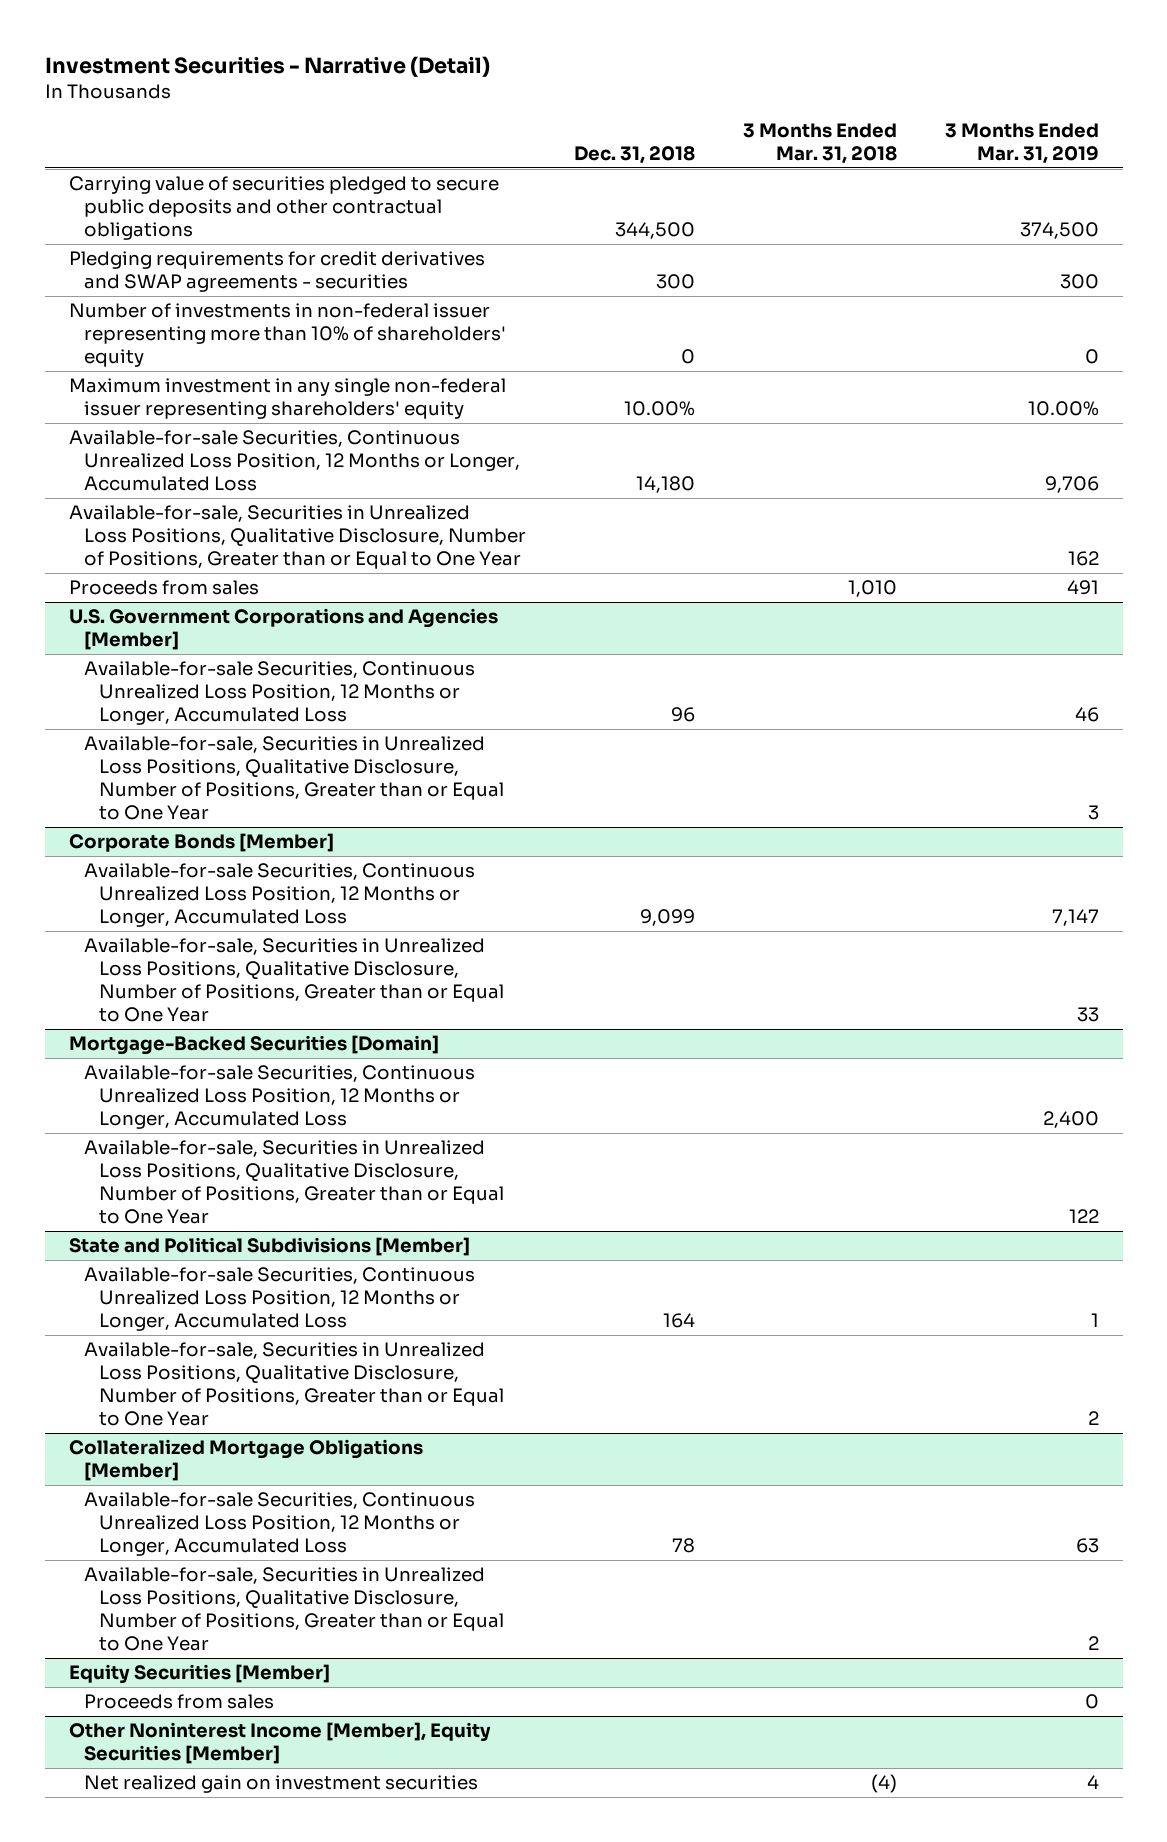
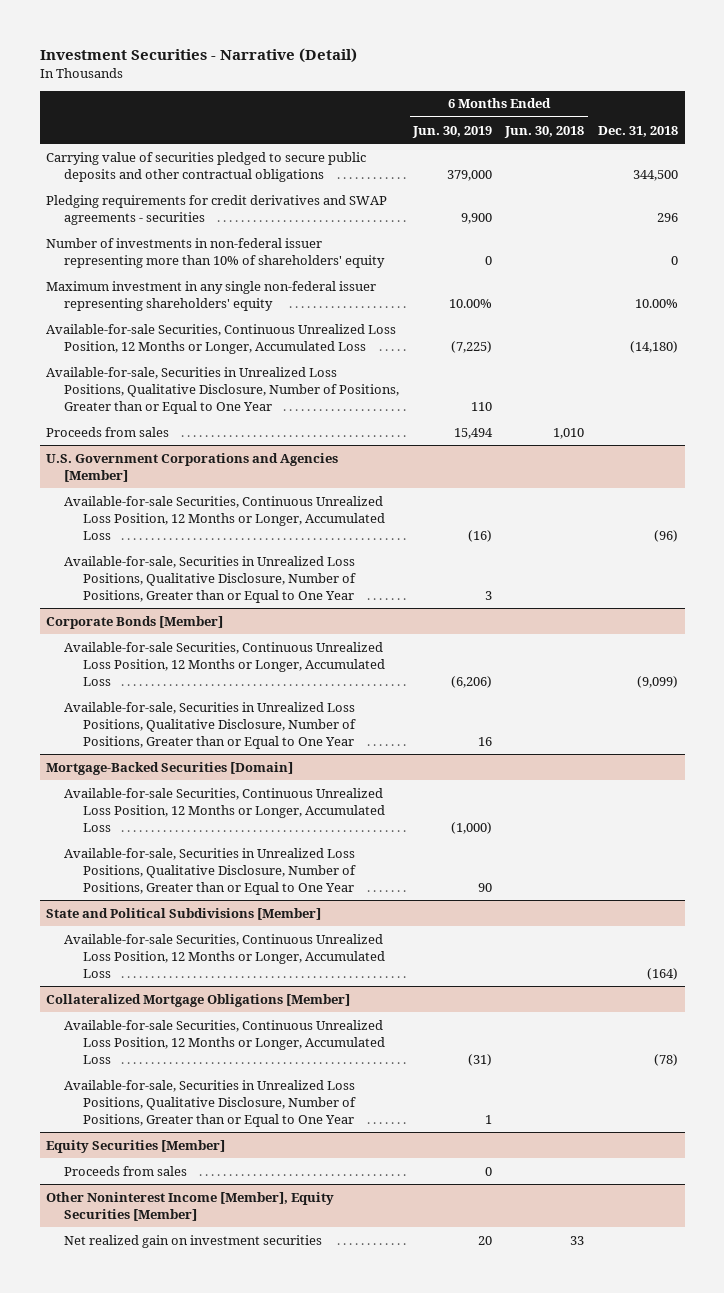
- | Dec. 31, 2018 | 3 Months Ended Mar. 31, 2018 | 3 Months Ended Mar. 31, 2019
+ | 6 Months Ended Jun. 30, 2019 | 6 Months Ended Jun. 30, 2018 | Dec. 31, 2018
- Pledging requirements for credit derivatives and SWAP agreements - securities | 300 | | 300
+ Pledging requirements for credit derivatives and SWAP agreements - securities | 9,900 | | 296
- Available-for-sale Securities, Continuous Unrealized Loss Position, 12 Months or Longer, Accumulated Loss | 14,180 | | 9,706
+ Available-for-sale Securities, Continuous Unrealized Loss Position, 12 Months or Longer, Accumulated Loss | (7,225) | | (14,180)
@ U.S. Government Corporations and Agencies [Member]
- Available-for-sale Securities, Continuous Unrealized Loss Position, 12 Months or Longer, Accumulated Loss | 96 | | 46
+ Available-for-sale Securities, Continuous Unrealized Loss Position, 12 Months or Longer, Accumulated Loss | (16) | | (96)
@ Corporate Bonds [Member]
- Available-for-sale Securities, Continuous Unrealized Loss Position, 12 Months or Longer, Accumulated Loss | 9,099 | | 7,147
+ Available-for-sale Securities, Continuous Unrealized Loss Position, 12 Months or Longer, Accumulated Loss | (6,206) | | (9,099)
@ State and Political Subdivisions [Member]
- Available-for-sale Securities, Continuous Unrealized Loss Position, 12 Months or Longer, Accumulated Loss | 164 | | 1
- Available-for-sale, Securities in Unrealized Loss Positions, Qualitative Disclosure, Number of Positions, Greater than or Equal to One Year | | | 2
+ Available-for-sale Securities, Continuous Unrealized Loss Position, 12 Months or Longer, Accumulated Loss | | | (164)
@ Collateralized Mortgage Obligations [Member]
- Available-for-sale Securities, Continuous Unrealized Loss Position, 12 Months or Longer, Accumulated Loss | 78 | | 63
+ Available-for-sale Securities, Continuous Unrealized Loss Position, 12 Months or Longer, Accumulated Loss | (31) | | (78)

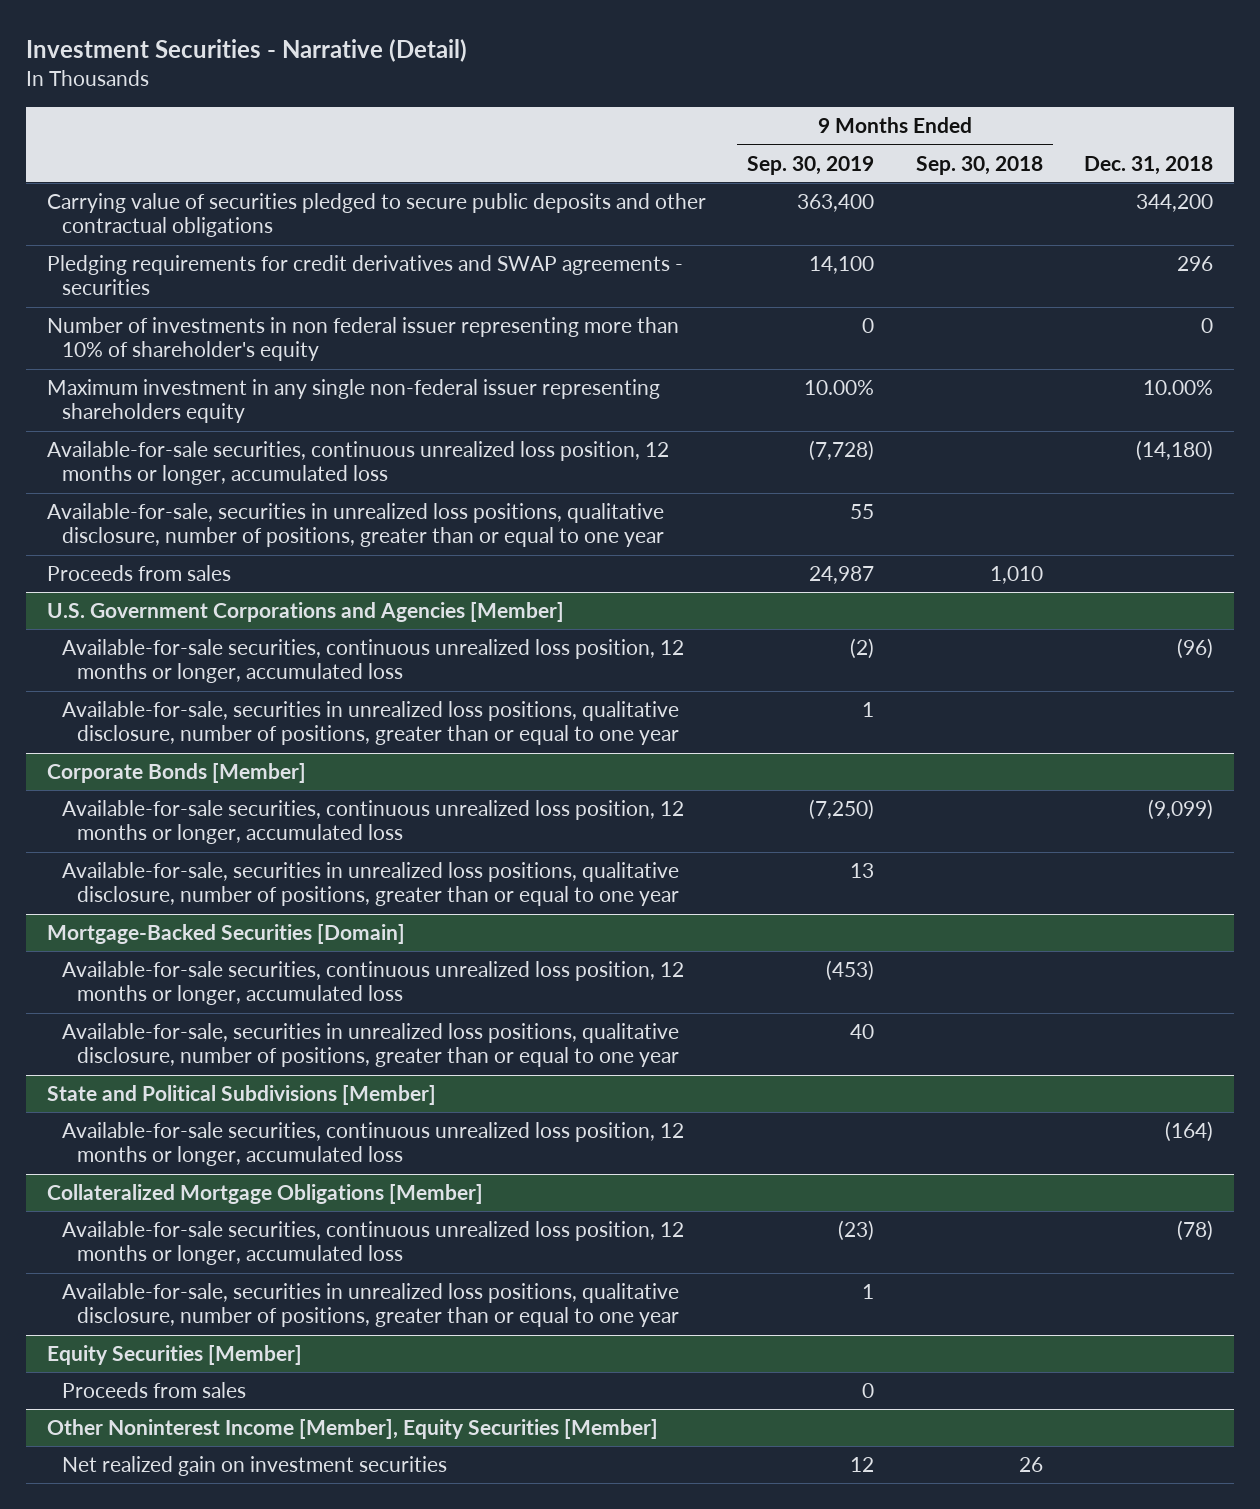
- | 6 Months Ended Jun. 30, 2019 | 6 Months Ended Jun. 30, 2018 | Dec. 31, 2018
+ | 9 Months Ended Sep. 30, 2019 | 9 Months Ended Sep. 30, 2018 | Dec. 31, 2018
- Carrying value of securities pledged to secure public deposits and other contractual obligations | 379,000 | | 344,500
+ Carrying value of securities pledged to secure public deposits and other contractual obligations | 363,400 | | 344,200
- Number of investments in non-federal issuer representing more than 10% of shareholders' equity | 0 | | 0
- Maximum investment in any single non-federal issuer representing shareholders' equity | 10.00% | | 10.00%
- Available-for-sale Securities, Continuous Unrealized Loss Position, 12 Months or Longer, Accumulated Loss | (7,225) | | (14,180)
- Available-for-sale, Securities in Unrealized Loss Positions, Qualitative Disclosure, Number of Positions, Greater than or Equal to One Year | 110 | |
+ Number of investments in non federal issuer representing more than 10% of shareholder's equity | 0 | | 0
+ Maximum investment in any single non-federal issuer representing shareholders equity | 10.00% | | 10.00%
+ Available-for-sale securities, continuous unrealized loss position, 12 months or longer, accumulated loss | (7,728) | | (14,180)
+ Available-for-sale, securities in unrealized loss positions, qualitative disclosure, number of positions, greater than or equal to one year | 55 | |
@ U.S. Government Corporations and Agencies [Member]
- Available-for-sale Securities, Continuous Unrealized Loss Position, 12 Months or Longer, Accumulated Loss | (16) | | (96)
- Available-for-sale, Securities in Unrealized Loss Positions, Qualitative Disclosure, Number of Positions, Greater than or Equal to One Year | 3 | |
+ Available-for-sale securities, continuous unrealized loss position, 12 months or longer, accumulated loss | (2) | | (96)
+ Available-for-sale, securities in unrealized loss positions, qualitative disclosure, number of positions, greater than or equal to one year | 1 | |
@ Corporate Bonds [Member]
- Available-for-sale Securities, Continuous Unrealized Loss Position, 12 Months or Longer, Accumulated Loss | (6,206) | | (9,099)
- Available-for-sale, Securities in Unrealized Loss Positions, Qualitative Disclosure, Number of Positions, Greater than or Equal to One Year | 16 | |
+ Available-for-sale securities, continuous unrealized loss position, 12 months or longer, accumulated loss | (7,250) | | (9,099)
+ Available-for-sale, securities in unrealized loss positions, qualitative disclosure, number of positions, greater than or equal to one year | 13 | |
@ Mortgage-Backed Securities [Domain]
- Available-for-sale Securities, Continuous Unrealized Loss Position, 12 Months or Longer, Accumulated Loss | (1,000) | |
- Available-for-sale, Securities in Unrealized Loss Positions, Qualitative Disclosure, Number of Positions, Greater than or Equal to One Year | 90 | |
+ Available-for-sale securities, continuous unrealized loss position, 12 months or longer, accumulated loss | (453) | |
+ Available-for-sale, securities in unrealized loss positions, qualitative disclosure, number of positions, greater than or equal to one year | 40 | |
@ State and Political Subdivisions [Member]
- Available-for-sale Securities, Continuous Unrealized Loss Position, 12 Months or Longer, Accumulated Loss | | | (164)
+ Available-for-sale securities, continuous unrealized loss position, 12 months or longer, accumulated loss | | | (164)
@ Collateralized Mortgage Obligations [Member]
- Available-for-sale Securities, Continuous Unrealized Loss Position, 12 Months or Longer, Accumulated Loss | (31) | | (78)
- Available-for-sale, Securities in Unrealized Loss Positions, Qualitative Disclosure, Number of Positions, Greater than or Equal to One Year | 1 | |
+ Available-for-sale securities, continuous unrealized loss position, 12 months or longer, accumulated loss | (23) | | (78)
+ Available-for-sale, securities in unrealized loss positions, qualitative disclosure, number of positions, greater than or equal to one year | 1 | |

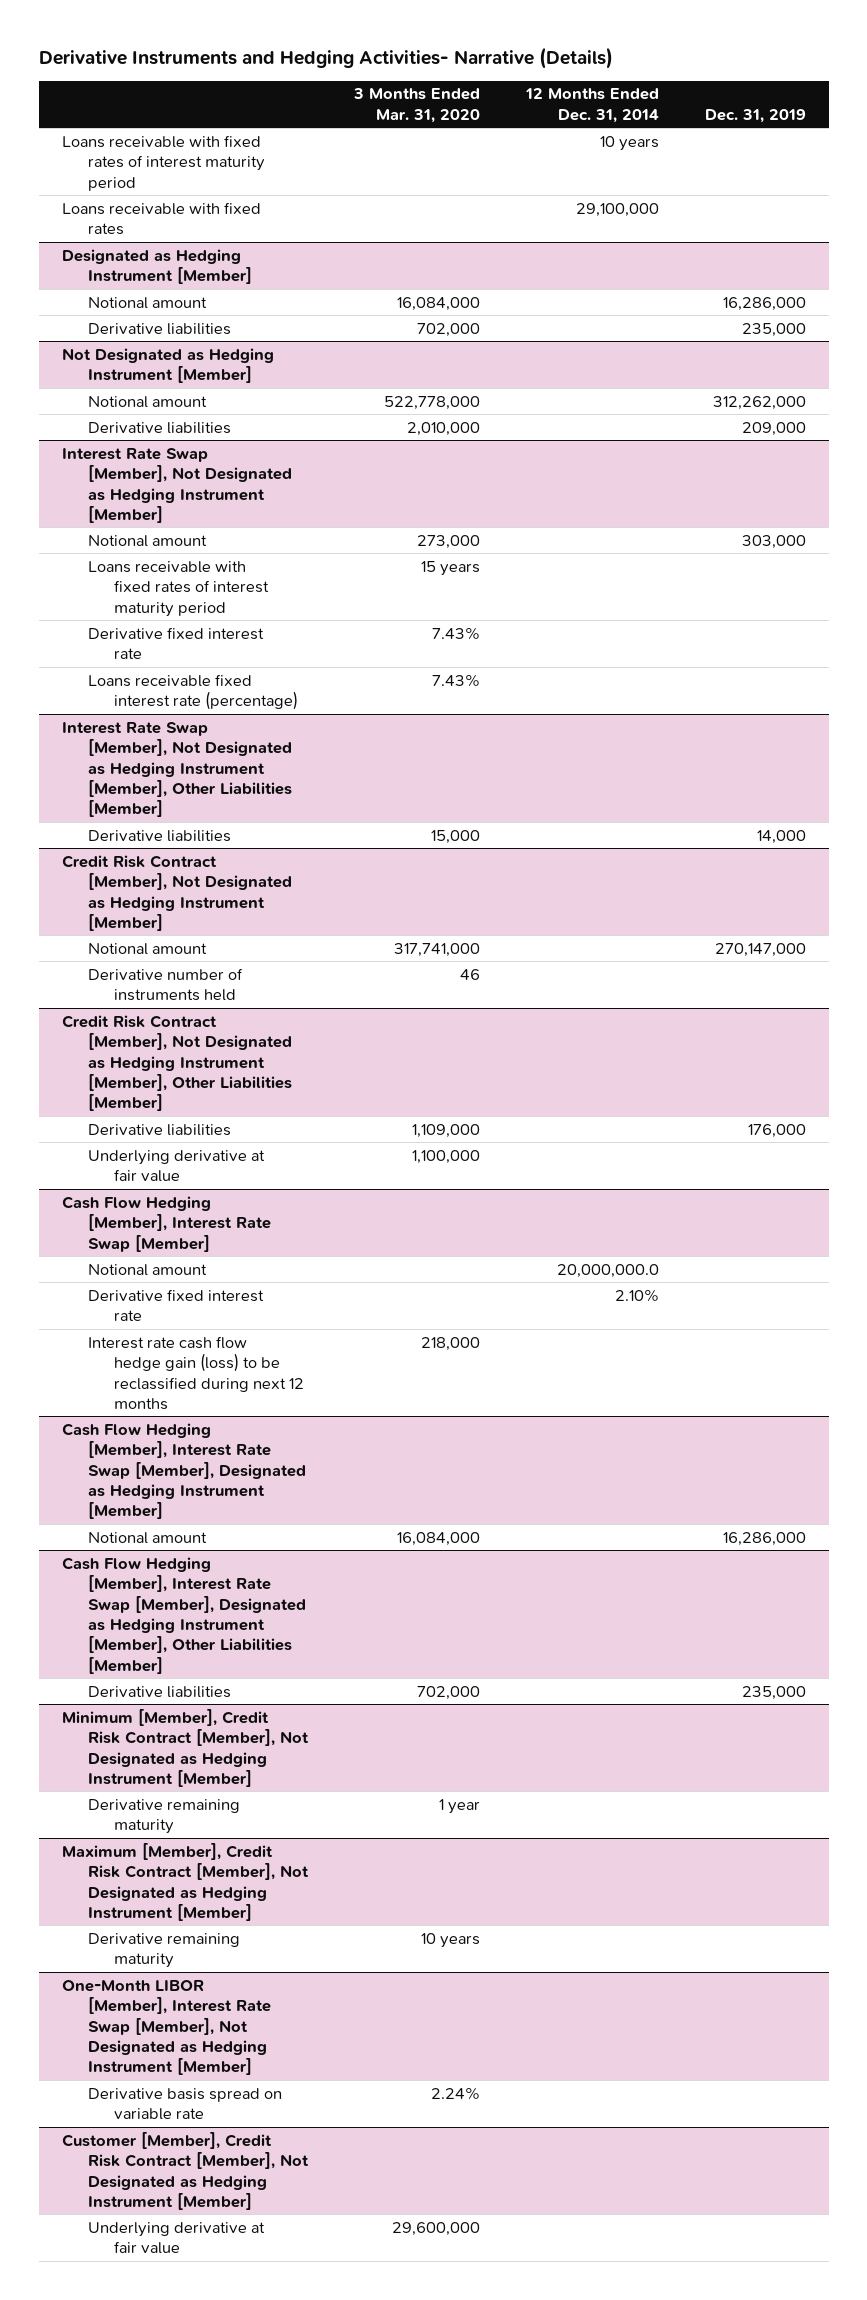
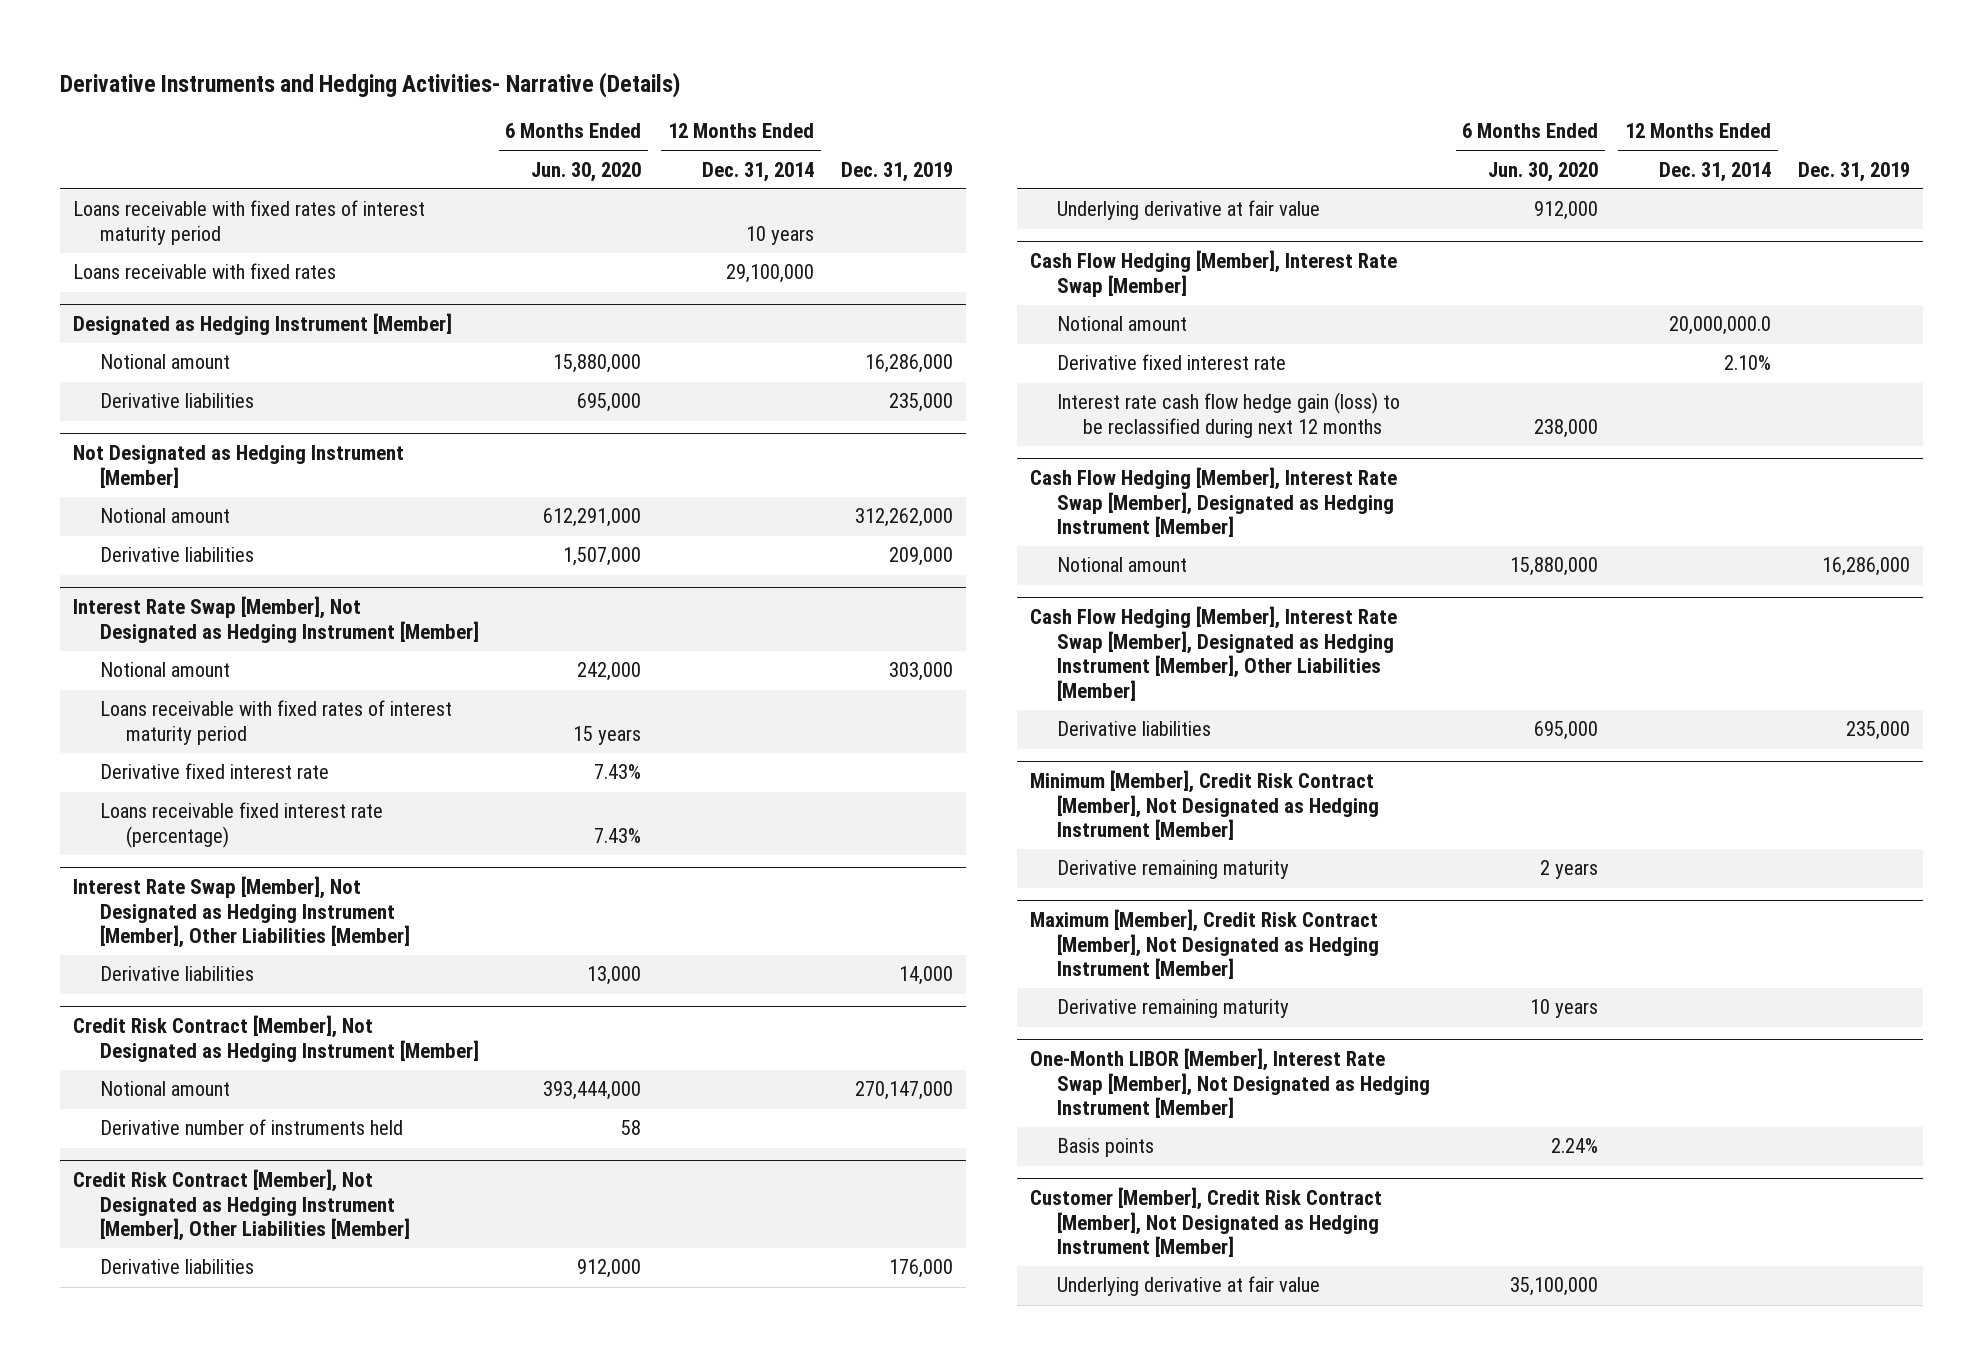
- | 3 Months Ended Mar. 31, 2020 | 12 Months Ended Dec. 31, 2014 | Dec. 31, 2019
+ | 6 Months Ended Jun. 30, 2020 | 12 Months Ended Dec. 31, 2014 | Dec. 31, 2019
@ One-Month LIBOR [Member], Interest Rate Swap [Member], Not Designated as Hedging Instrument [Member]
- Derivative basis spread on variable rate | 2.24% | |
+ Basis points | 2.24% | |

